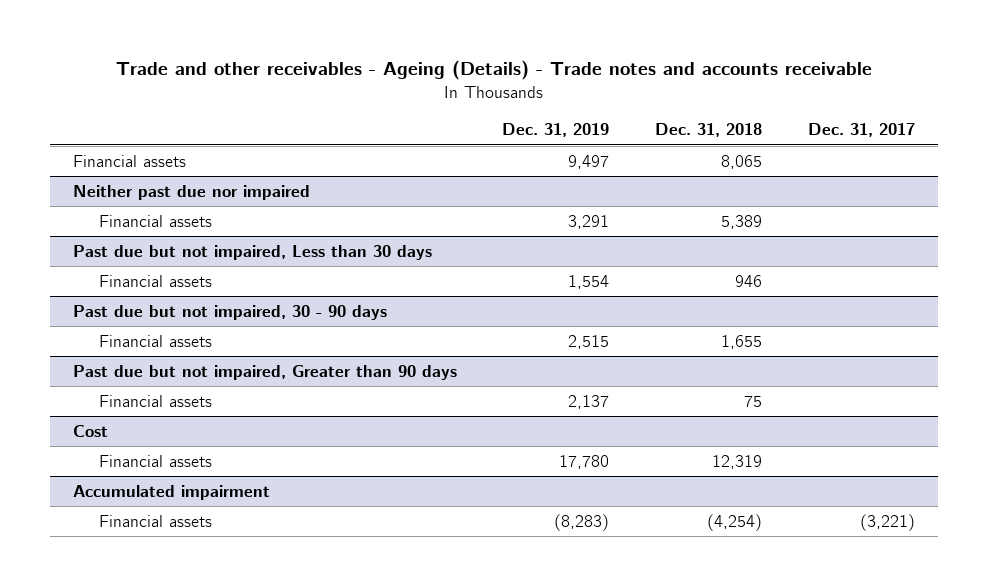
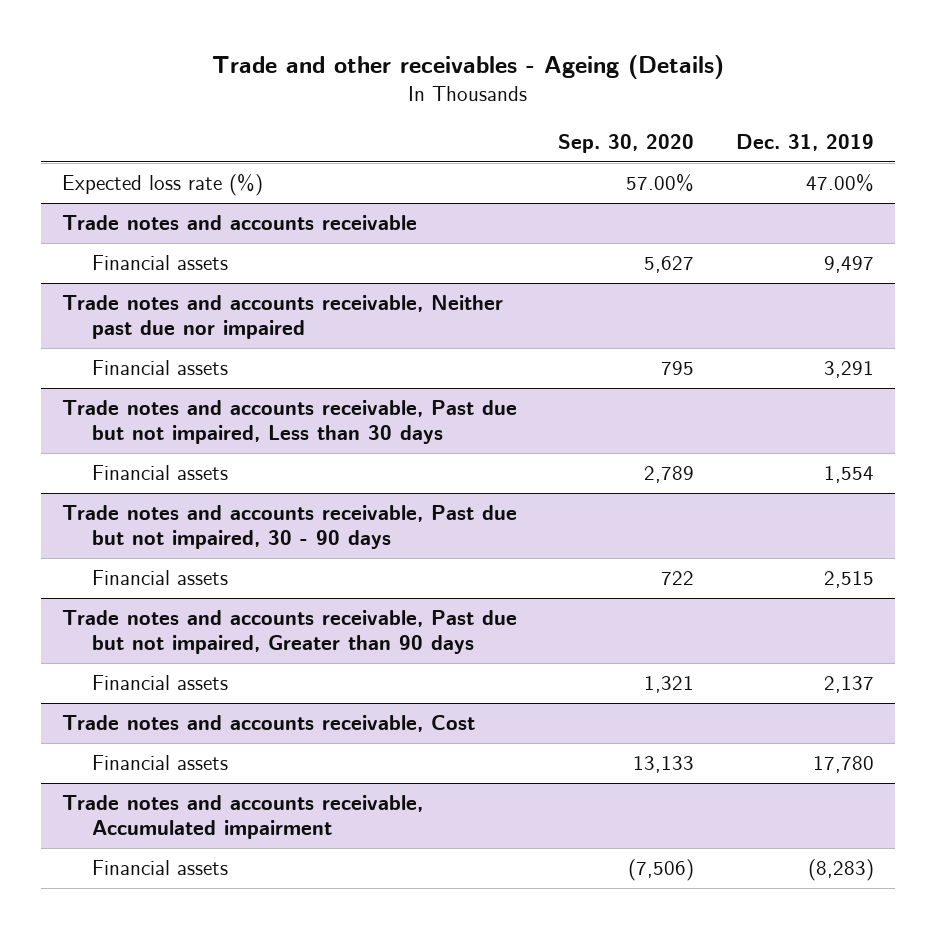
- Trade and other receivables - Ageing (Details) - Trade notes and accounts receivable
+ Trade and other receivables - Ageing (Details)
- | Dec. 31, 2019 | Dec. 31, 2018 | Dec. 31, 2017
+ | Sep. 30, 2020 | Dec. 31, 2019
+ Expected loss rate (%) | 57.00% | 47.00%
+ Trade notes and accounts receivable
- Neither past due nor impaired
+ Trade notes and accounts receivable, Neither past due nor impaired
- Past due but not impaired, Less than 30 days
+ Trade notes and accounts receivable, Past due but not impaired, Less than 30 days
- Past due but not impaired, 30 - 90 days
+ Trade notes and accounts receivable, Past due but not impaired, 30 - 90 days
- Past due but not impaired, Greater than 90 days
+ Trade notes and accounts receivable, Past due but not impaired, Greater than 90 days
- Cost
+ Trade notes and accounts receivable, Cost
- Accumulated impairment
+ Trade notes and accounts receivable, Accumulated impairment

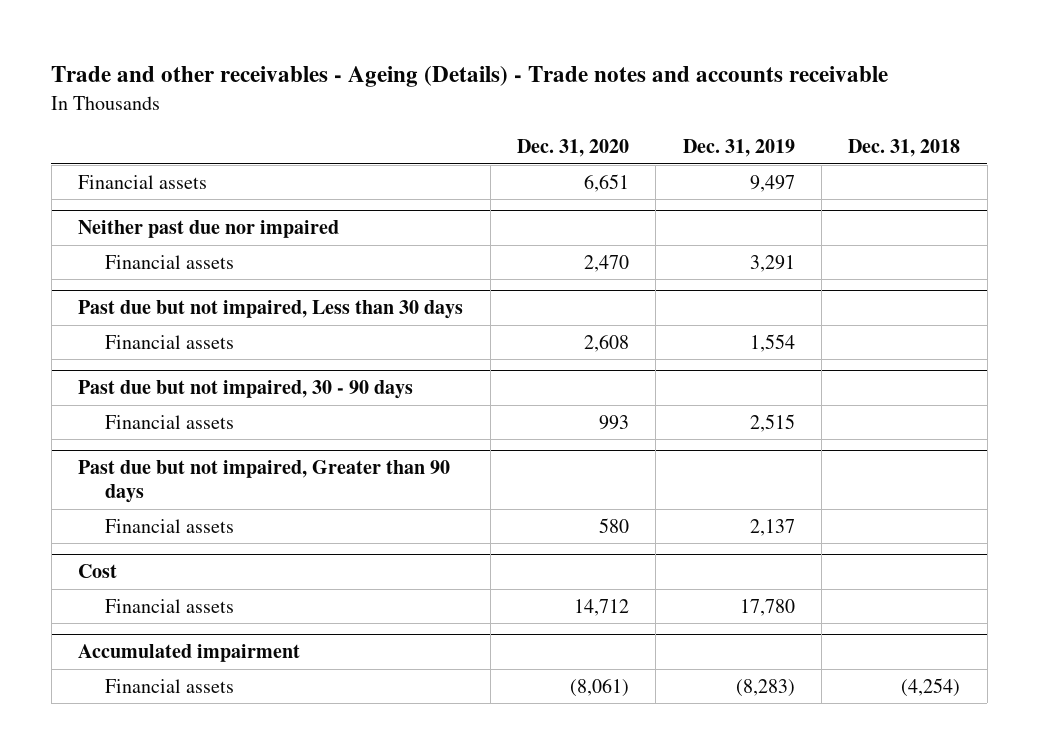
- Trade and other receivables - Ageing (Details)
+ Trade and other receivables - Ageing (Details) - Trade notes and accounts receivable
- | Sep. 30, 2020 | Dec. 31, 2019
+ | Dec. 31, 2020 | Dec. 31, 2019 | Dec. 31, 2018
- Expected loss rate (%) | 57.00% | 47.00%
- Trade notes and accounts receivable
- Trade notes and accounts receivable, Neither past due nor impaired
+ Neither past due nor impaired
- Trade notes and accounts receivable, Past due but not impaired, Less than 30 days
+ Past due but not impaired, Less than 30 days
- Trade notes and accounts receivable, Past due but not impaired, 30 - 90 days
+ Past due but not impaired, 30 - 90 days
- Trade notes and accounts receivable, Past due but not impaired, Greater than 90 days
+ Past due but not impaired, Greater than 90 days
- Trade notes and accounts receivable, Cost
+ Cost
- Trade notes and accounts receivable, Accumulated impairment
+ Accumulated impairment

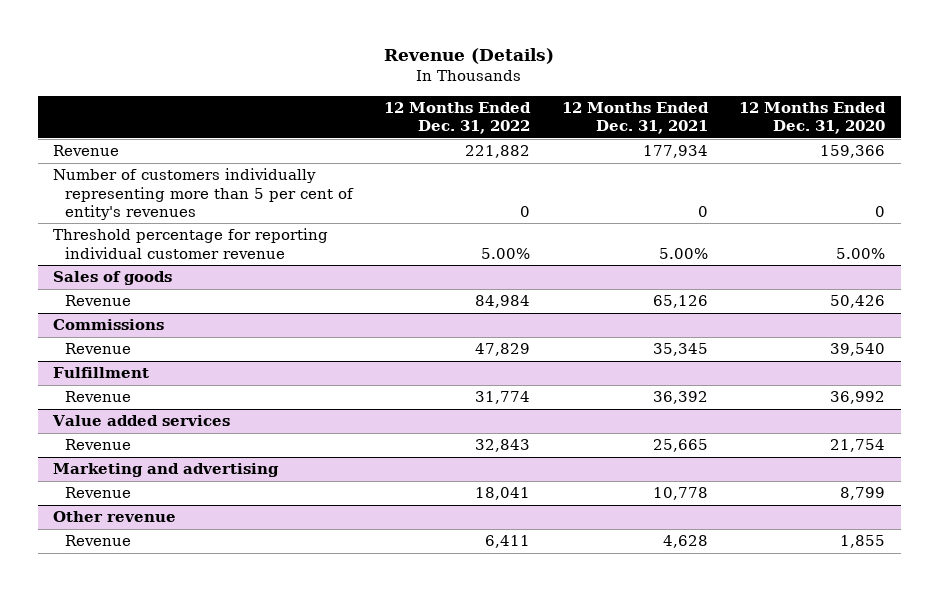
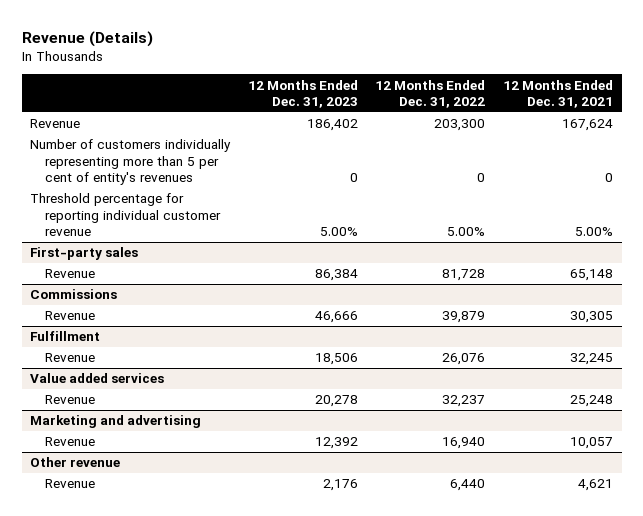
- | 12 Months Ended Dec. 31, 2022 | 12 Months Ended Dec. 31, 2021 | 12 Months Ended Dec. 31, 2020
+ | 12 Months Ended Dec. 31, 2023 | 12 Months Ended Dec. 31, 2022 | 12 Months Ended Dec. 31, 2021
- Revenue | 221,882 | 177,934 | 159,366
+ Revenue | 186,402 | 203,300 | 167,624
- Sales of goods
- Revenue | 84,984 | 65,126 | 50,426
+ First-party sales
+ Revenue | 86,384 | 81,728 | 65,148
@ Commissions
- Revenue | 47,829 | 35,345 | 39,540
+ Revenue | 46,666 | 39,879 | 30,305
@ Fulfillment
- Revenue | 31,774 | 36,392 | 36,992
+ Revenue | 18,506 | 26,076 | 32,245
@ Value added services
- Revenue | 32,843 | 25,665 | 21,754
+ Revenue | 20,278 | 32,237 | 25,248
@ Marketing and advertising
- Revenue | 18,041 | 10,778 | 8,799
+ Revenue | 12,392 | 16,940 | 10,057
@ Other revenue
- Revenue | 6,411 | 4,628 | 1,855
+ Revenue | 2,176 | 6,440 | 4,621

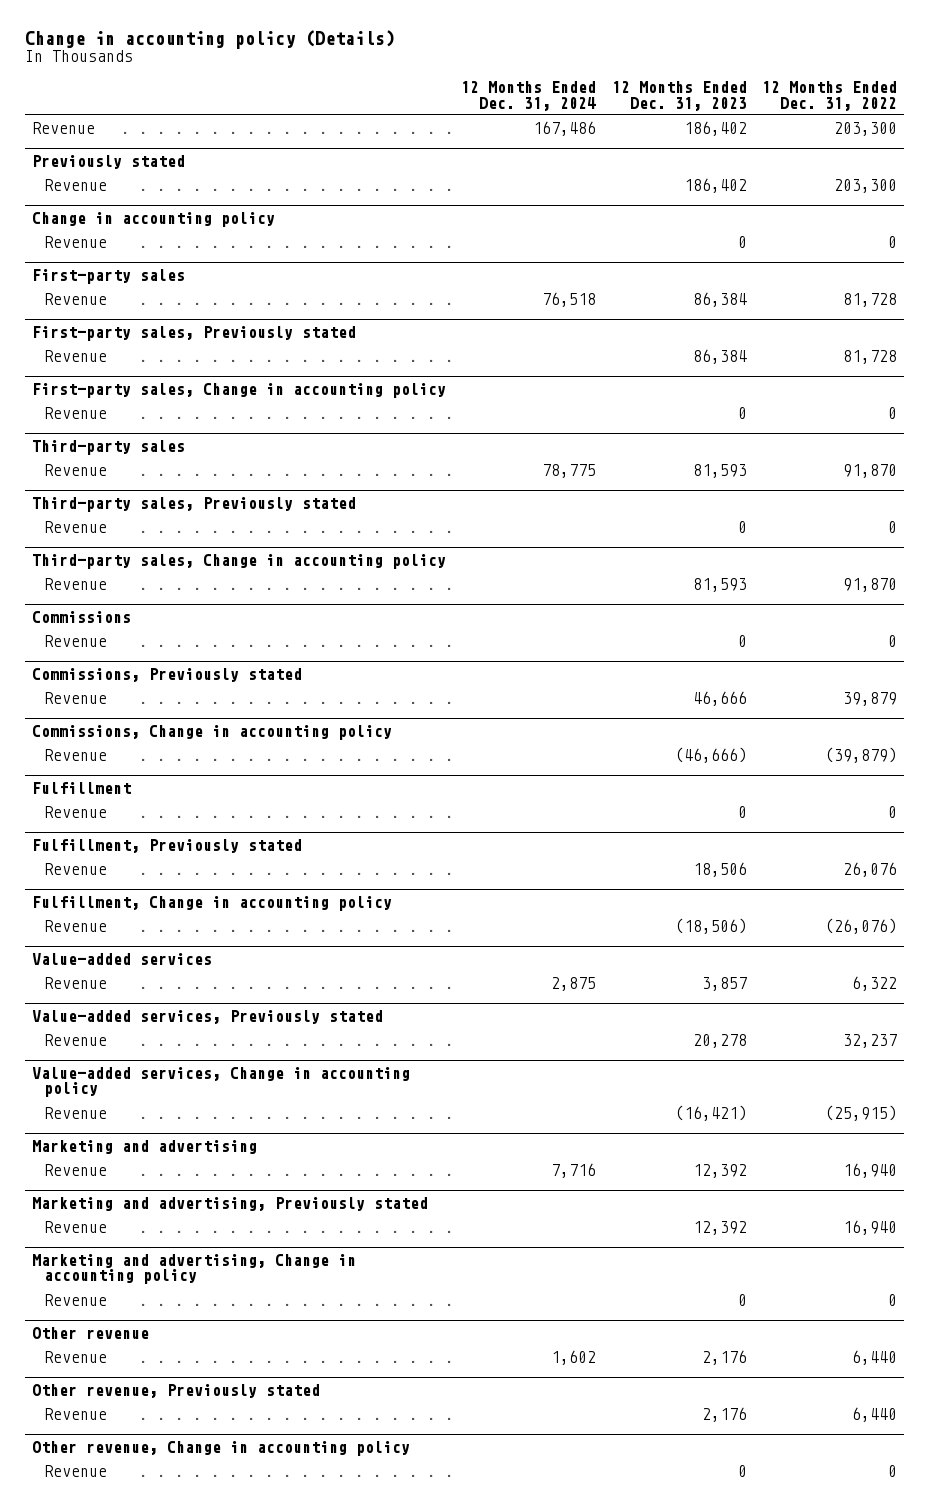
- Revenue (Details)
+ Change in accounting policy (Details)
- | 12 Months Ended Dec. 31, 2023 | 12 Months Ended Dec. 31, 2022 | 12 Months Ended Dec. 31, 2021
+ | 12 Months Ended Dec. 31, 2024 | 12 Months Ended Dec. 31, 2023 | 12 Months Ended Dec. 31, 2022
- Number of customers individually representing more than 5 per cent of entity's revenues | 0 | 0 | 0
- Threshold percentage for reporting individual customer revenue | 5.00% | 5.00% | 5.00%
+ Previously stated
+ Revenue | | 186,402 | 203,300
+ Change in accounting policy
+ Revenue | | 0 | 0
+ First-party sales, Previously stated
+ Revenue | | 86,384 | 81,728
+ First-party sales, Change in accounting policy
+ Revenue | | 0 | 0
+ Third-party sales
+ Revenue | 78,775 | 81,593 | 91,870
+ Third-party sales, Previously stated
+ Revenue | | 0 | 0
+ Third-party sales, Change in accounting policy
+ Revenue | | 81,593 | 91,870
@ Commissions
+ Revenue | | 0 | 0
+ Commissions, Previously stated
+ Commissions, Change in accounting policy
+ Revenue | | (46,666) | (39,879)
@ Fulfillment
+ Revenue | | 0 | 0
+ Fulfillment, Previously stated
- Value added services
+ Fulfillment, Change in accounting policy
+ Revenue | | (18,506) | (26,076)
+ Value-added services
+ Revenue | 2,875 | 3,857 | 6,322
+ Value-added services, Previously stated
+ Value-added services, Change in accounting policy
+ Revenue | | (16,421) | (25,915)
+ Marketing and advertising, Previously stated
+ Revenue | | 12,392 | 16,940
+ Marketing and advertising, Change in accounting policy
+ Revenue | | 0 | 0
+ Other revenue, Previously stated
+ Revenue | | 2,176 | 6,440
+ Other revenue, Change in accounting policy
+ Revenue | | 0 | 0

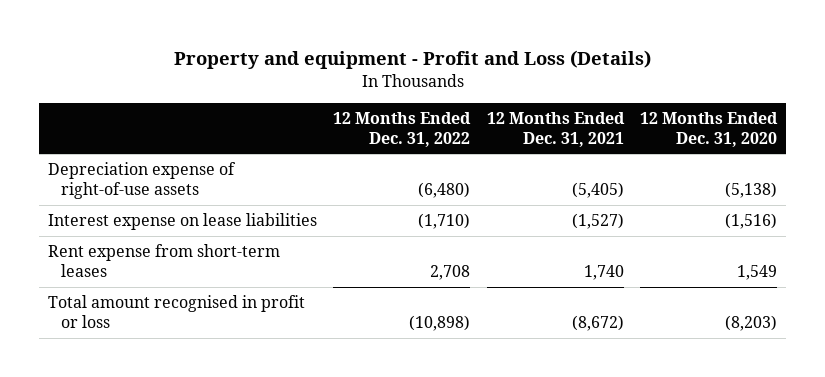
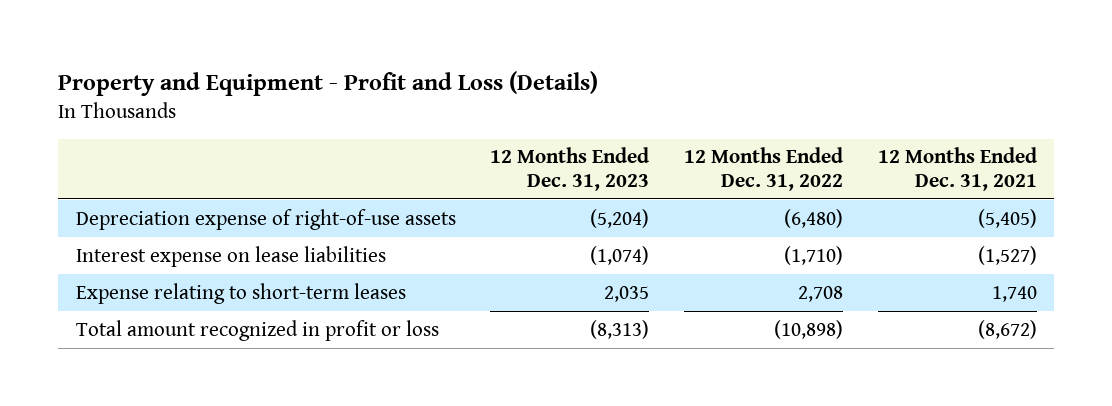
- Property and equipment - Profit and Loss (Details)
+ Property and Equipment - Profit and Loss (Details)
- | 12 Months Ended Dec. 31, 2022 | 12 Months Ended Dec. 31, 2021 | 12 Months Ended Dec. 31, 2020
+ | 12 Months Ended Dec. 31, 2023 | 12 Months Ended Dec. 31, 2022 | 12 Months Ended Dec. 31, 2021
- Rent expense from short-term leases | 2,708 | 1,740 | 1,549
- Total amount recognised in profit or loss | (10,898) | (8,672) | (8,203)
+ Expense relating to short-term leases | 2,035 | 2,708 | 1,740
+ Total amount recognized in profit or loss | (8,313) | (10,898) | (8,672)

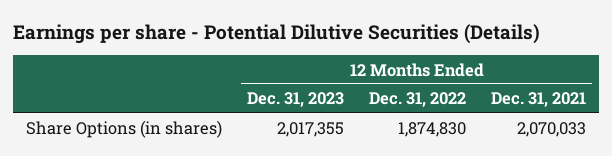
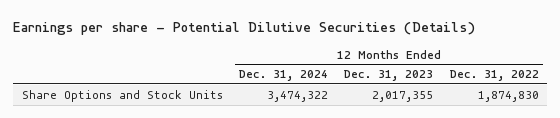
- | 12 Months Ended Dec. 31, 2023 | 12 Months Ended Dec. 31, 2022 | 12 Months Ended Dec. 31, 2021
+ | 12 Months Ended Dec. 31, 2024 | 12 Months Ended Dec. 31, 2023 | 12 Months Ended Dec. 31, 2022
- Share Options (in shares) | 2,017,355 | 1,874,830 | 2,070,033
+ Share Options and Stock Units | 3,474,322 | 2,017,355 | 1,874,830

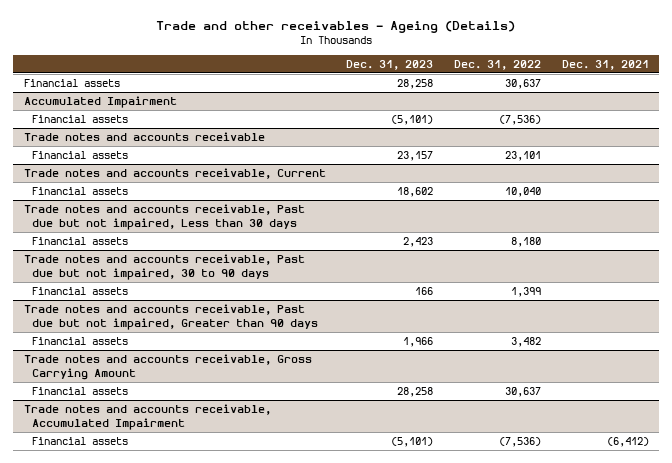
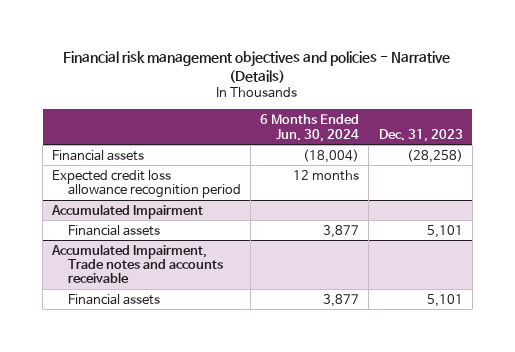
- Trade and other receivables - Ageing (Details)
+ Financial risk management objectives and policies - Narrative (Details)
- | Dec. 31, 2023 | Dec. 31, 2022 | Dec. 31, 2021
+ | 6 Months Ended Jun. 30, 2024 | Dec. 31, 2023
- Financial assets | 28,258 | 30,637 |
+ Financial assets | (18,004) | (28,258)
+ Expected credit loss allowance recognition period | 12 months |
@ Accumulated Impairment
- Financial assets | (5,101) | (7,536) |
- Trade notes and accounts receivable
- Financial assets | 23,157 | 23,101 |
- Trade notes and accounts receivable, Current
- Financial assets | 18,602 | 10,040 |
- Trade notes and accounts receivable, Past due but not impaired, Less than 30 days
- Financial assets | 2,423 | 8,180 |
- Trade notes and accounts receivable, Past due but not impaired, 30 to 90 days
- Financial assets | 166 | 1,399 |
- Trade notes and accounts receivable, Past due but not impaired, Greater than 90 days
- Financial assets | 1,966 | 3,482 |
- Trade notes and accounts receivable, Gross Carrying Amount
- Financial assets | 28,258 | 30,637 |
- Trade notes and accounts receivable, Accumulated Impairment
- Financial assets | (5,101) | (7,536) | (6,412)
@ Accumulated Impairment
+ Financial assets | 3,877 | 5,101
+ Accumulated Impairment, Trade notes and accounts receivable
+ Financial assets | 3,877 | 5,101

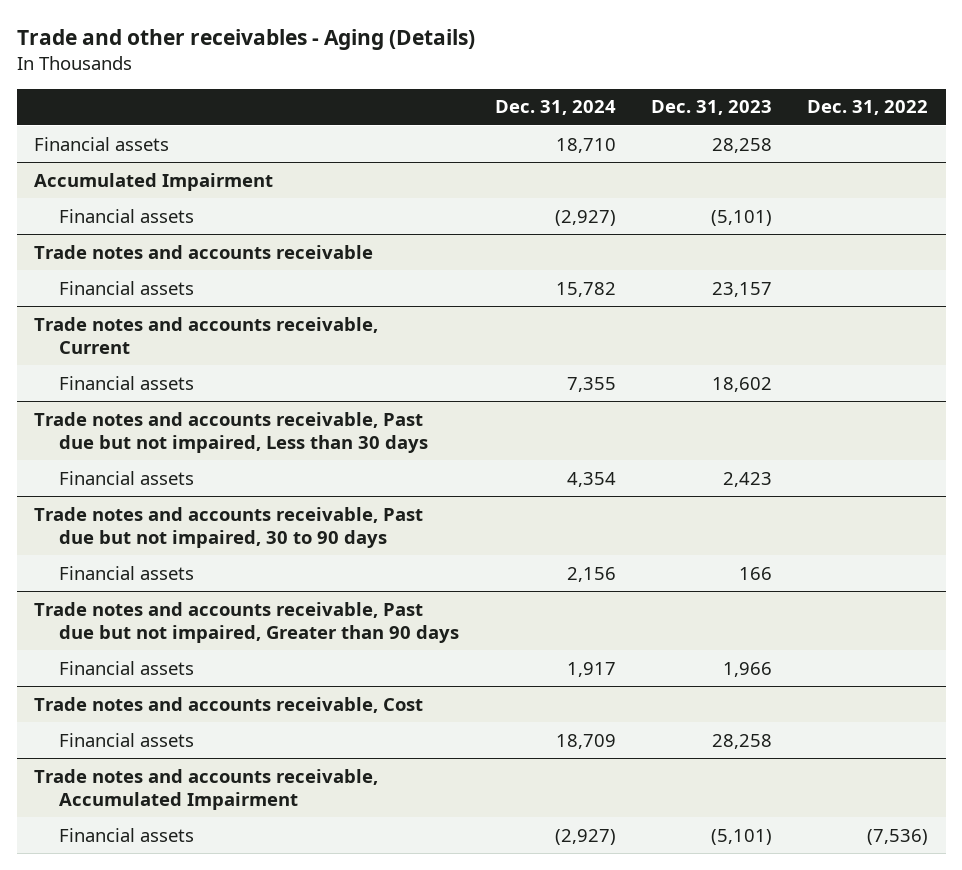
- Financial risk management objectives and policies - Narrative (Details)
+ Trade and other receivables - Aging (Details)
- | 6 Months Ended Jun. 30, 2024 | Dec. 31, 2023
+ | Dec. 31, 2024 | Dec. 31, 2023 | Dec. 31, 2022
- Financial assets | (18,004) | (28,258)
- Expected credit loss allowance recognition period | 12 months |
+ Financial assets | 18,710 | 28,258 |
@ Accumulated Impairment
- Financial assets | 3,877 | 5,101
- Accumulated Impairment, Trade notes and accounts receivable
- Financial assets | 3,877 | 5,101
@ Accumulated Impairment
+ Financial assets | (2,927) | (5,101) |
+ Trade notes and accounts receivable
+ Financial assets | 15,782 | 23,157 |
+ Trade notes and accounts receivable, Current
+ Financial assets | 7,355 | 18,602 |
+ Trade notes and accounts receivable, Past due but not impaired, Less than 30 days
+ Financial assets | 4,354 | 2,423 |
+ Trade notes and accounts receivable, Past due but not impaired, 30 to 90 days
+ Financial assets | 2,156 | 166 |
+ Trade notes and accounts receivable, Past due but not impaired, Greater than 90 days
+ Financial assets | 1,917 | 1,966 |
+ Trade notes and accounts receivable, Cost
+ Financial assets | 18,709 | 28,258 |
+ Trade notes and accounts receivable, Accumulated Impairment
+ Financial assets | (2,927) | (5,101) | (7,536)

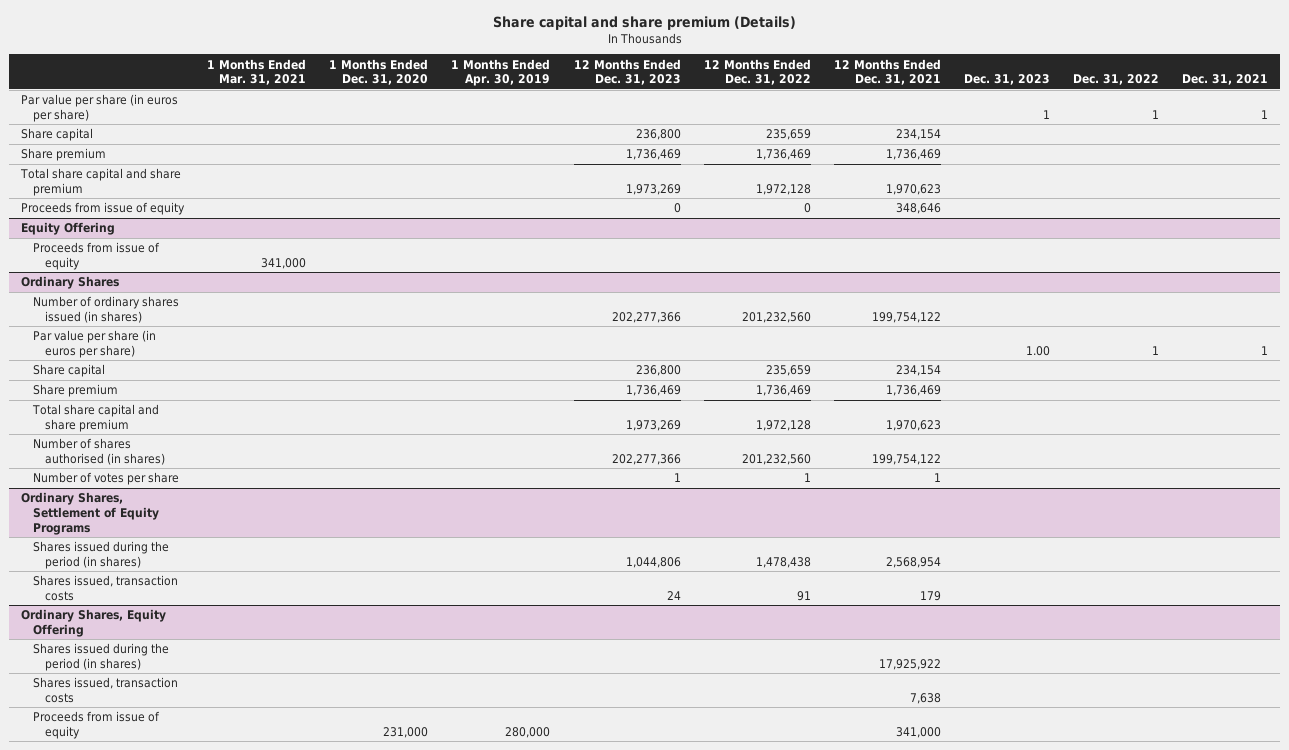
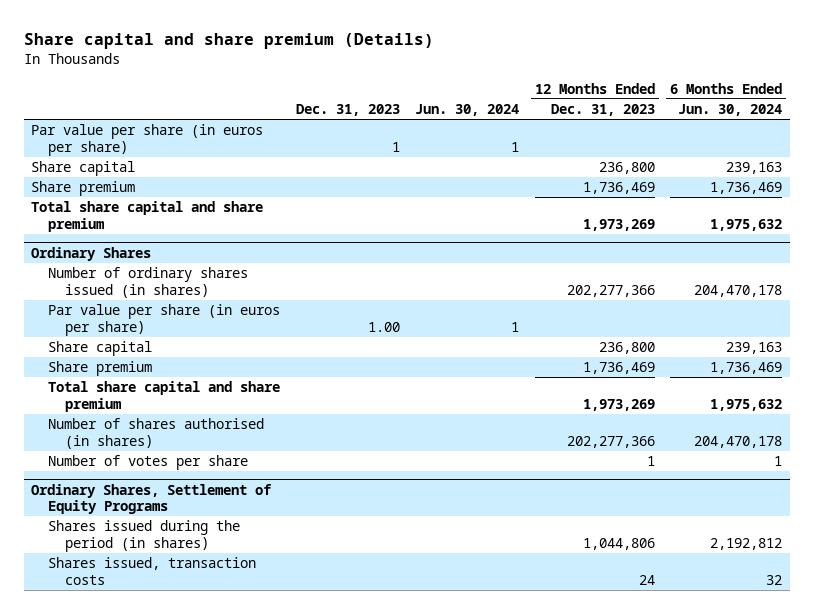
- | 1 Months Ended Mar. 31, 2021 | 1 Months Ended Dec. 31, 2020 | 1 Months Ended Apr. 30, 2019 | 12 Months Ended Dec. 31, 2023 | 12 Months Ended Dec. 31, 2022 | 12 Months Ended Dec. 31, 2021 | Dec. 31, 2023 | Dec. 31, 2022 | Dec. 31, 2021
+ | Dec. 31, 2023 | Jun. 30, 2024 | 12 Months Ended Dec. 31, 2023 | 6 Months Ended Jun. 30, 2024
- Proceeds from issue of equity | | | | 0 | 0 | 348,646 | | |
- Equity Offering
- Proceeds from issue of equity | 341,000 | | | | | | | |
- Ordinary Shares, Equity Offering
- Shares issued during the period (in shares) | | | | | | 17,925,922 | | |
- Shares issued, transaction costs | | | | | | 7,638 | | |
- Proceeds from issue of equity | | 231,000 | 280,000 | | | 341,000 | | |

